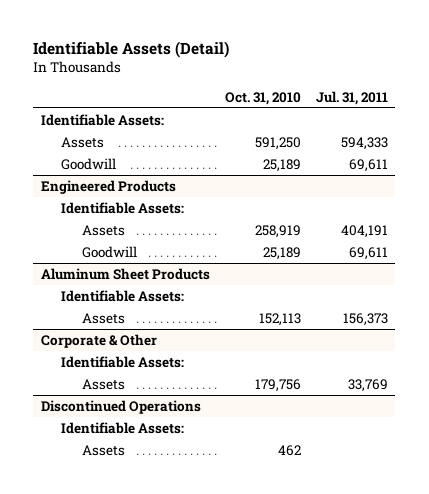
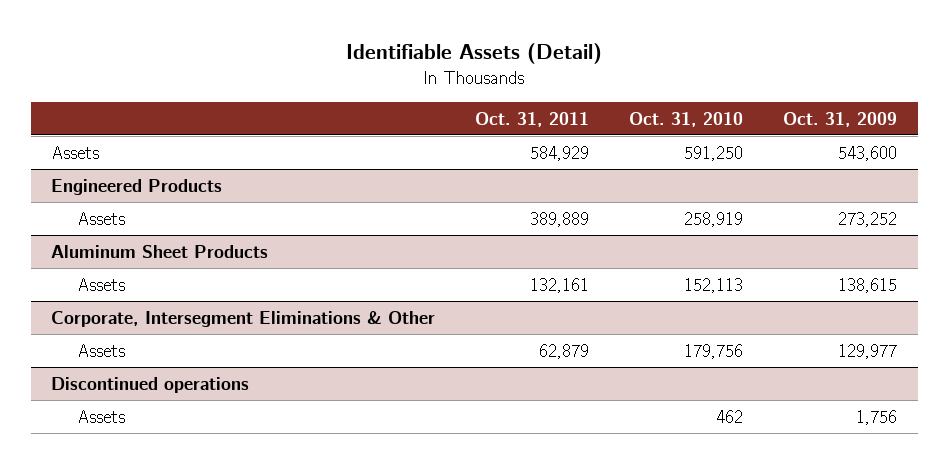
- | Oct. 31, 2010 | Jul. 31, 2011
+ | Oct. 31, 2011 | Oct. 31, 2010 | Oct. 31, 2009
- Identifiable Assets:
- Goodwill | 25,189 | 69,611
@ Engineered Products
- Identifiable Assets:
- Goodwill | 25,189 | 69,611
@ Aluminum Sheet Products
- Identifiable Assets:
- Corporate & Other
- Identifiable Assets:
+ Corporate, Intersegment Eliminations & Other
- Discontinued Operations
- Identifiable Assets:
+ Discontinued operations

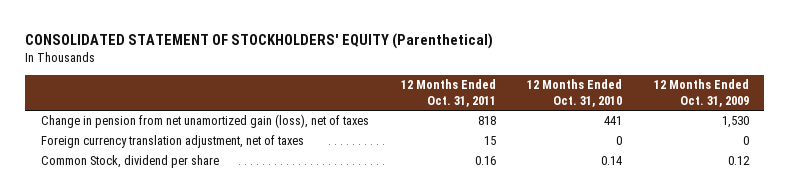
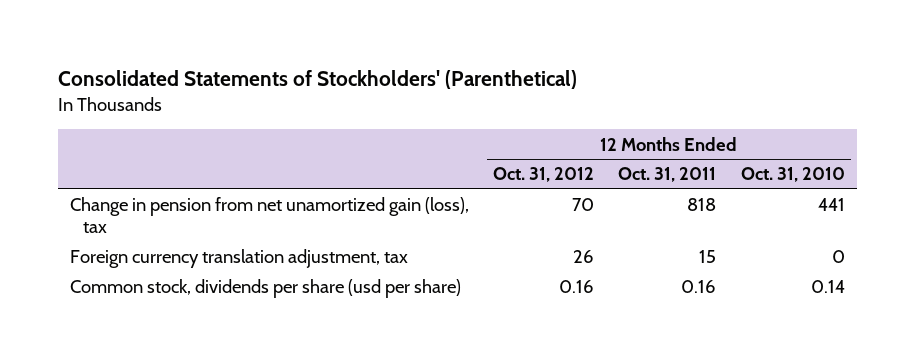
- CONSOLIDATED STATEMENT OF STOCKHOLDERS' EQUITY (Parenthetical)
+ Consolidated Statements of Stockholders' (Parenthetical)
- | 12 Months Ended Oct. 31, 2011 | 12 Months Ended Oct. 31, 2010 | 12 Months Ended Oct. 31, 2009
+ | 12 Months Ended Oct. 31, 2012 | 12 Months Ended Oct. 31, 2011 | 12 Months Ended Oct. 31, 2010
- Change in pension from net unamortized gain (loss), net of taxes | 818 | 441 | 1,530
- Foreign currency translation adjustment, net of taxes | 15 | 0 | 0
- Common Stock, dividend per share | 0.16 | 0.14 | 0.12
+ Change in pension from net unamortized gain (loss), tax | 70 | 818 | 441
+ Foreign currency translation adjustment, tax | 26 | 15 | 0
+ Common stock, dividends per share (usd per share) | 0.16 | 0.16 | 0.14

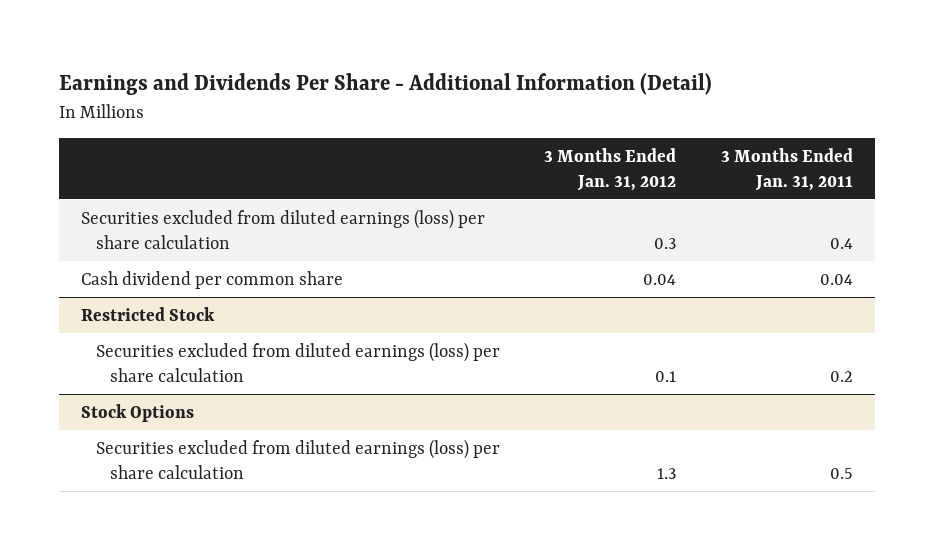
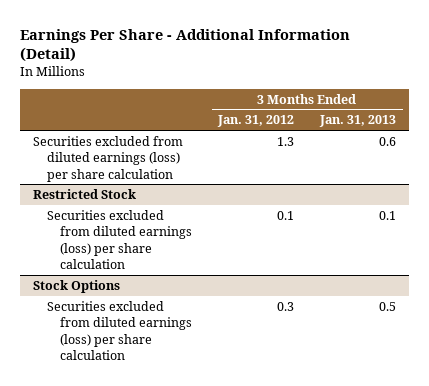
- Earnings and Dividends Per Share - Additional Information (Detail)
+ Earnings Per Share - Additional Information (Detail)
- | 3 Months Ended Jan. 31, 2012 | 3 Months Ended Jan. 31, 2011
+ | 3 Months Ended Jan. 31, 2012 | 3 Months Ended Jan. 31, 2013
- Securities excluded from diluted earnings (loss) per share calculation | 0.3 | 0.4
- Cash dividend per common share | 0.04 | 0.04
+ Securities excluded from diluted earnings (loss) per share calculation | 1.3 | 0.6
@ Stock Options
- Securities excluded from diluted earnings (loss) per share calculation | 1.3 | 0.5
+ Securities excluded from diluted earnings (loss) per share calculation | 0.3 | 0.5

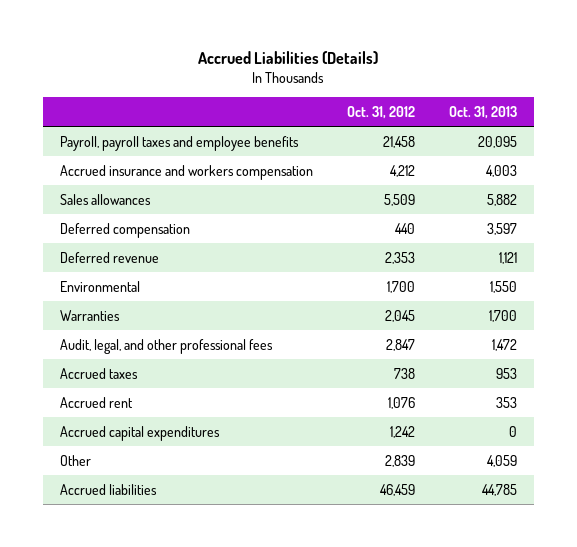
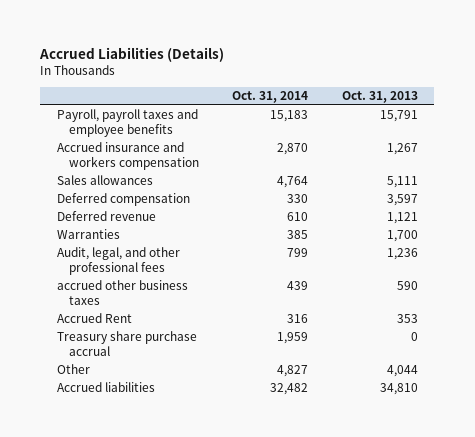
- | Oct. 31, 2012 | Oct. 31, 2013
+ | Oct. 31, 2014 | Oct. 31, 2013
- Payroll, payroll taxes and employee benefits | 21,458 | 20,095
- Accrued insurance and workers compensation | 4,212 | 4,003
- Sales allowances | 5,509 | 5,882
+ Payroll, payroll taxes and employee benefits | 15,183 | 15,791
+ Accrued insurance and workers compensation | 2,870 | 1,267
+ Sales allowances | 4,764 | 5,111
- Environmental | 1,700 | 1,550
- Audit, legal, and other professional fees | 2,847 | 1,472
- Accrued taxes | 738 | 953
- Accrued rent | 1,076 | 353
- Accrued capital expenditures | 1,242 | 0
- Other | 2,839 | 4,059
- Accrued liabilities | 46,459 | 44,785
+ Audit, legal, and other professional fees | 799 | 1,236
+ accrued other business taxes | 439 | 590
+ Accrued Rent | 316 | 353
+ Treasury share purchase accrual | 1,959 | 0
+ Other | 4,827 | 4,044
+ Accrued liabilities | 32,482 | 34,810

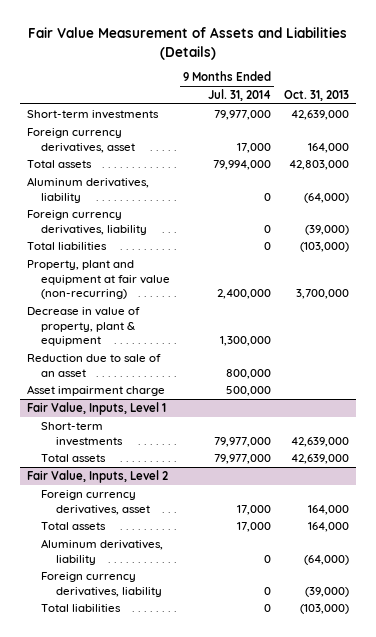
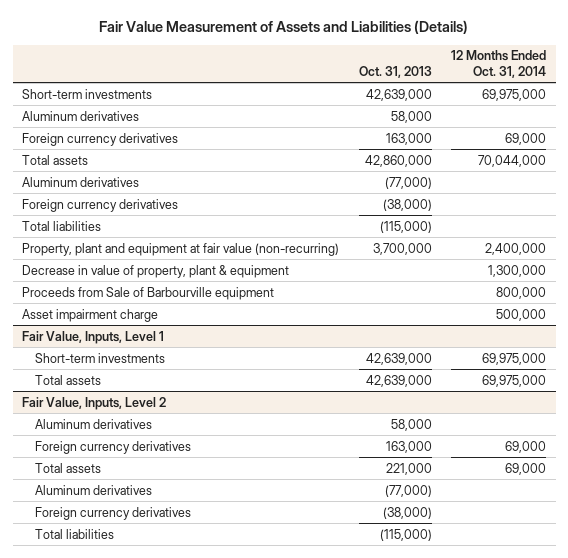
- | 9 Months Ended Jul. 31, 2014 | Oct. 31, 2013
+ | Oct. 31, 2013 | 12 Months Ended Oct. 31, 2014
- Foreign currency derivatives, asset | 17,000 | 164,000
- Total assets | 79,994,000 | 42,803,000
- Aluminum derivatives, liability | 0 | (64,000)
- Foreign currency derivatives, liability | 0 | (39,000)
- Total liabilities | 0 | (103,000)
+ Aluminum derivatives | 58,000 |
+ Foreign currency derivatives | 163,000 | 69,000
+ Total assets | 42,860,000 | 70,044,000
+ Aluminum derivatives | (77,000) |
+ Foreign currency derivatives | (38,000) |
+ Total liabilities | (115,000) |
- Reduction due to sale of an asset | 800,000 |
+ Proceeds from Sale of Barbourville equipment | | 800,000
@ Fair Value, Inputs, Level 2
- Foreign currency derivatives, asset | 17,000 | 164,000
- Total assets | 17,000 | 164,000
- Aluminum derivatives, liability | 0 | (64,000)
- Foreign currency derivatives, liability | 0 | (39,000)
- Total liabilities | 0 | (103,000)
+ Aluminum derivatives | 58,000 |
+ Foreign currency derivatives | 163,000 | 69,000
+ Total assets | 221,000 | 69,000
+ Aluminum derivatives | (77,000) |
+ Foreign currency derivatives | (38,000) |
+ Total liabilities | (115,000) |

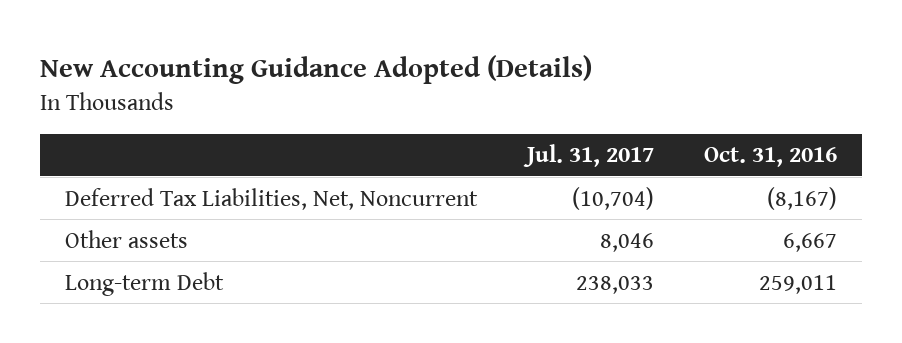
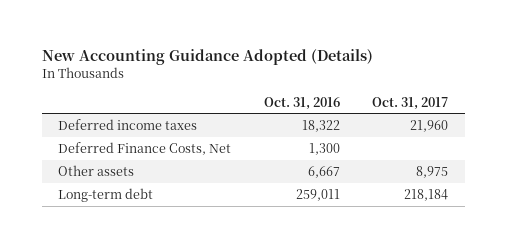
- | Jul. 31, 2017 | Oct. 31, 2016
+ | Oct. 31, 2016 | Oct. 31, 2017
- Deferred Tax Liabilities, Net, Noncurrent | (10,704) | (8,167)
+ Deferred income taxes | 18,322 | 21,960
+ Deferred Finance Costs, Net | 1,300 |
- Long-term Debt | 238,033 | 259,011
+ Long-term debt | 259,011 | 218,184

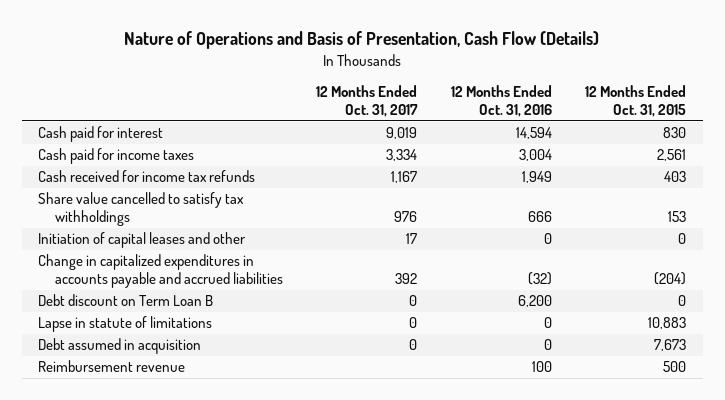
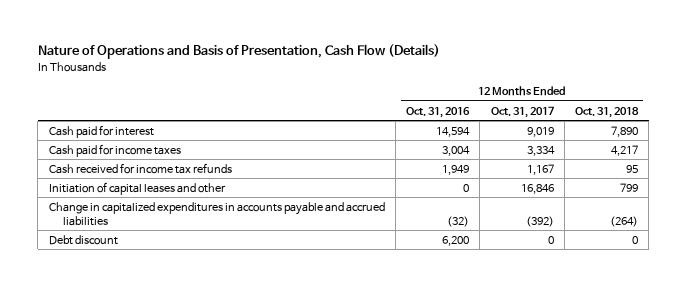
- | 12 Months Ended Oct. 31, 2017 | 12 Months Ended Oct. 31, 2016 | 12 Months Ended Oct. 31, 2015
+ | 12 Months Ended Oct. 31, 2016 | 12 Months Ended Oct. 31, 2017 | 12 Months Ended Oct. 31, 2018
- Share value cancelled to satisfy tax withholdings | 976 | 666 | 153
- Initiation of capital leases and other | 17 | 0 | 0
- Change in capitalized expenditures in accounts payable and accrued liabilities | 392 | (32) | (204)
- Debt discount on Term Loan B | 0 | 6,200 | 0
- Lapse in statute of limitations | 0 | 0 | 10,883
- Debt assumed in acquisition | 0 | 0 | 7,673
- Reimbursement revenue | | 100 | 500
+ Initiation of capital leases and other | 0 | 16,846 | 799
+ Change in capitalized expenditures in accounts payable and accrued liabilities | (32) | (392) | (264)
+ Debt discount | 6,200 | 0 | 0

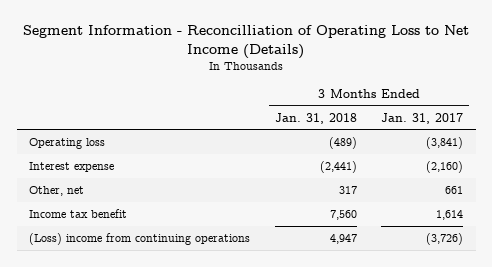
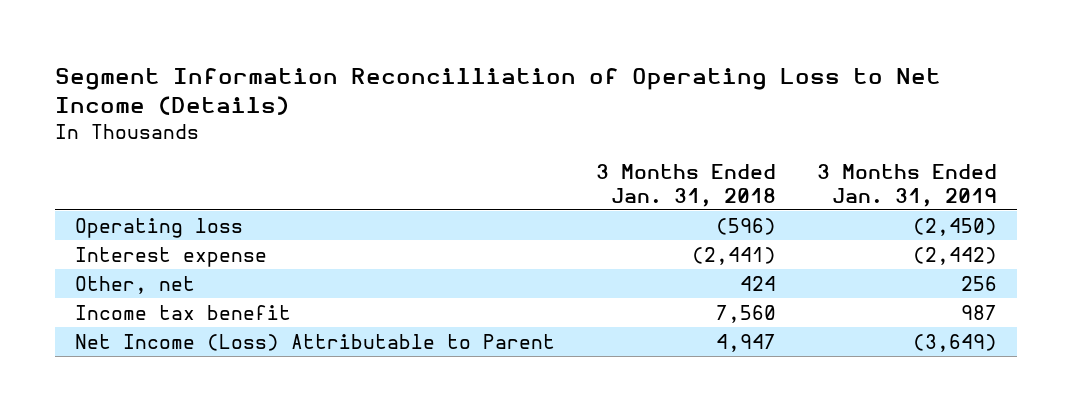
- Segment Information - Reconcilliation of Operating Loss to Net Income (Details)
+ Segment Information Reconcilliation of Operating Loss to Net Income (Details)
- | 3 Months Ended Jan. 31, 2018 | 3 Months Ended Jan. 31, 2017
+ | 3 Months Ended Jan. 31, 2018 | 3 Months Ended Jan. 31, 2019
- Operating loss | (489) | (3,841)
+ Operating loss | (596) | (2,450)
- Other, net | 317 | 661
+ Other, net | 424 | 256
- (Loss) income from continuing operations | 4,947 | (3,726)
+ Net Income (Loss) Attributable to Parent | 4,947 | (3,649)

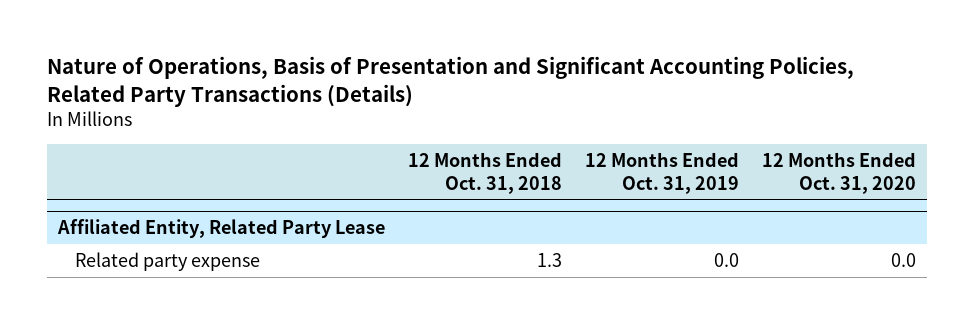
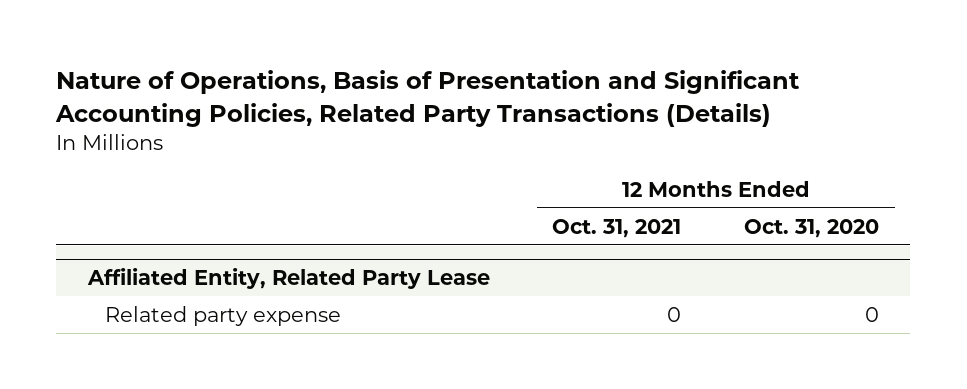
- | 12 Months Ended Oct. 31, 2018 | 12 Months Ended Oct. 31, 2019 | 12 Months Ended Oct. 31, 2020
+ | 12 Months Ended Oct. 31, 2021 | 12 Months Ended Oct. 31, 2020
@ Affiliated Entity, Related Party Lease
- Related party expense | 1.3 | 0.0 | 0.0
+ Related party expense | 0 | 0

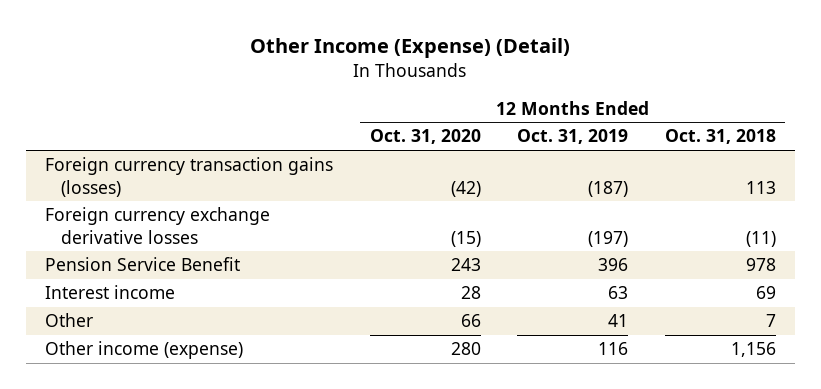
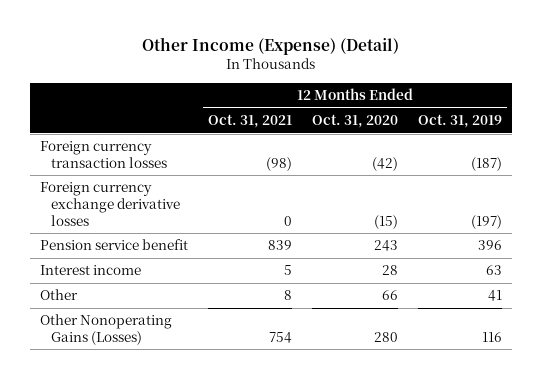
- | 12 Months Ended Oct. 31, 2020 | 12 Months Ended Oct. 31, 2019 | 12 Months Ended Oct. 31, 2018
+ | 12 Months Ended Oct. 31, 2021 | 12 Months Ended Oct. 31, 2020 | 12 Months Ended Oct. 31, 2019
- Foreign currency transaction gains (losses) | (42) | (187) | 113
+ Foreign currency transaction losses | (98) | (42) | (187)
- Pension Service Benefit | 243 | 396 | 978
+ Pension service benefit | 839 | 243 | 396
- Other income (expense) | 280 | 116 | 1,156
+ Other Nonoperating Gains (Losses) | 754 | 280 | 116

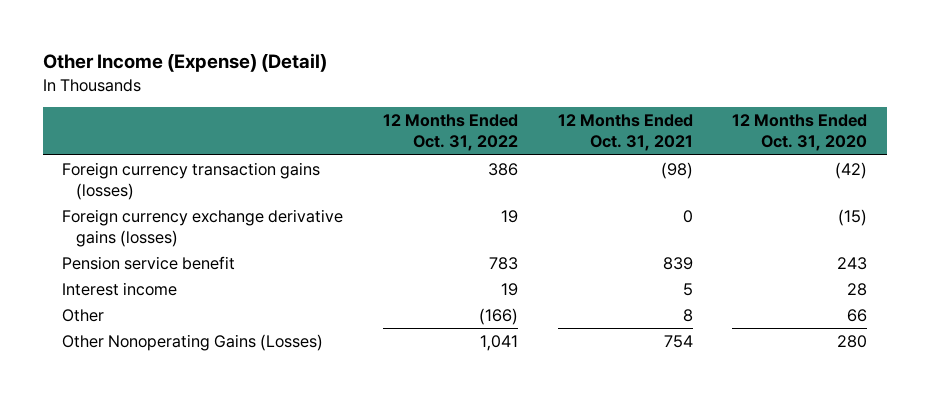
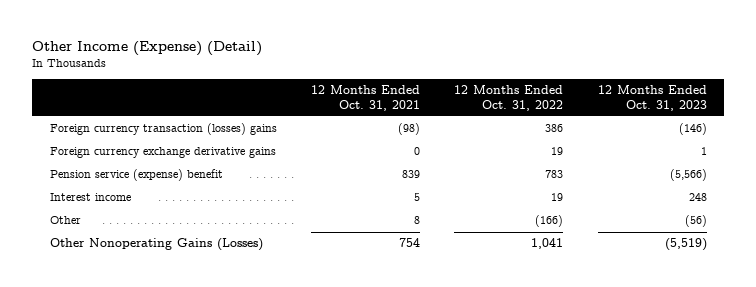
- | 12 Months Ended Oct. 31, 2022 | 12 Months Ended Oct. 31, 2021 | 12 Months Ended Oct. 31, 2020
+ | 12 Months Ended Oct. 31, 2021 | 12 Months Ended Oct. 31, 2022 | 12 Months Ended Oct. 31, 2023
- Foreign currency transaction gains (losses) | 386 | (98) | (42)
- Foreign currency exchange derivative gains (losses) | 19 | 0 | (15)
- Pension service benefit | 783 | 839 | 243
+ Foreign currency transaction (losses) gains | (98) | 386 | (146)
+ Foreign currency exchange derivative gains | 0 | 19 | 1
+ Pension service (expense) benefit | 839 | 783 | (5,566)

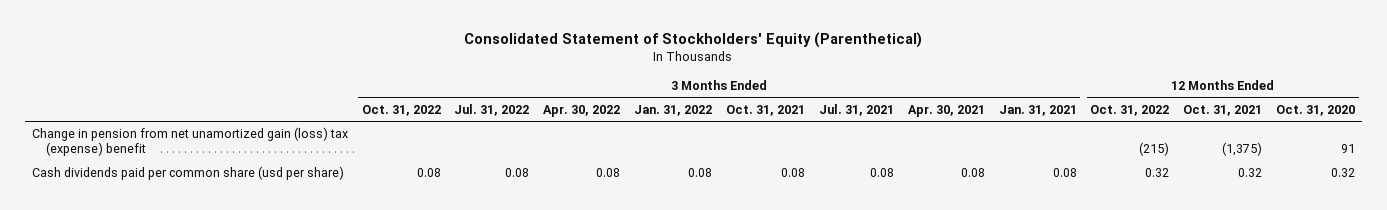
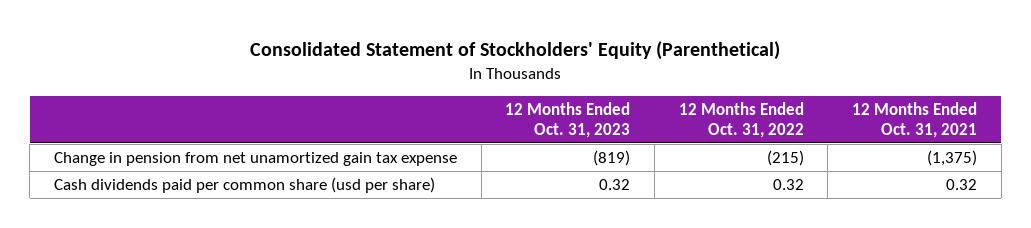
- | 3 Months Ended Oct. 31, 2022 | 3 Months Ended Jul. 31, 2022 | 3 Months Ended Apr. 30, 2022 | 3 Months Ended Jan. 31, 2022 | 3 Months Ended Oct. 31, 2021 | 3 Months Ended Jul. 31, 2021 | 3 Months Ended Apr. 30, 2021 | 3 Months Ended Jan. 31, 2021 | 12 Months Ended Oct. 31, 2022 | 12 Months Ended Oct. 31, 2021 | 12 Months Ended Oct. 31, 2020
+ | 12 Months Ended Oct. 31, 2023 | 12 Months Ended Oct. 31, 2022 | 12 Months Ended Oct. 31, 2021
- Change in pension from net unamortized gain (loss) tax (expense) benefit | | | | | | | | | (215) | (1,375) | 91
+ Change in pension from net unamortized gain tax expense | (819) | (215) | (1,375)

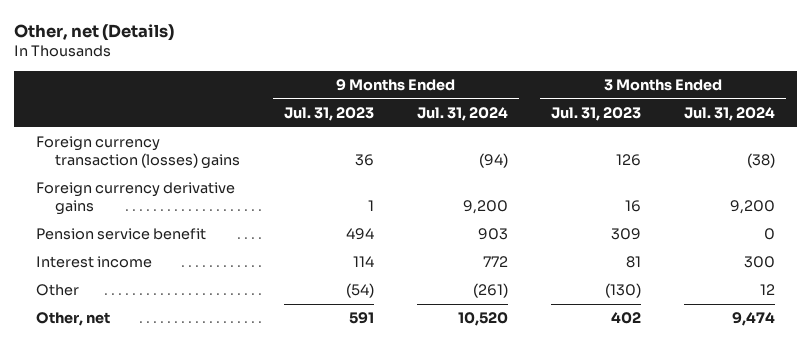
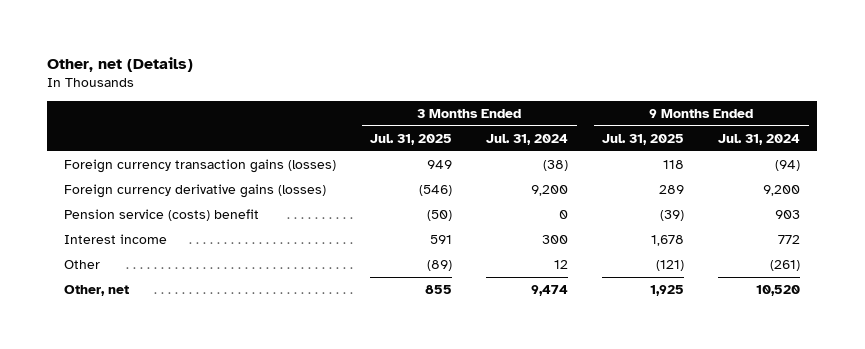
- | 9 Months Ended Jul. 31, 2023 | 9 Months Ended Jul. 31, 2024 | 3 Months Ended Jul. 31, 2023 | 3 Months Ended Jul. 31, 2024
+ | 3 Months Ended Jul. 31, 2025 | 3 Months Ended Jul. 31, 2024 | 9 Months Ended Jul. 31, 2025 | 9 Months Ended Jul. 31, 2024
- Foreign currency transaction (losses) gains | 36 | (94) | 126 | (38)
- Foreign currency derivative gains | 1 | 9,200 | 16 | 9,200
- Pension service benefit | 494 | 903 | 309 | 0
+ Foreign currency transaction gains (losses) | 949 | (38) | 118 | (94)
+ Foreign currency derivative gains (losses) | (546) | 9,200 | 289 | 9,200
+ Pension service (costs) benefit | (50) | 0 | (39) | 903

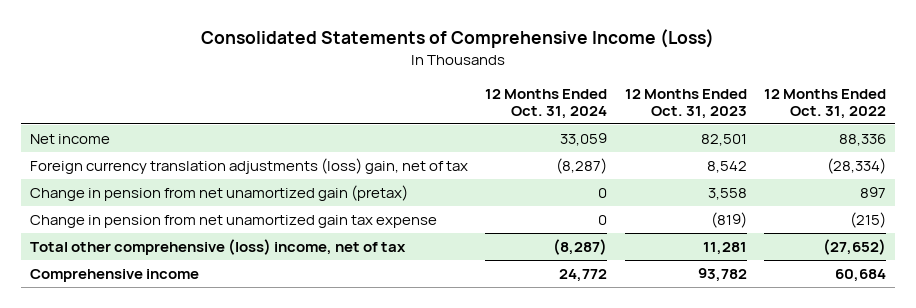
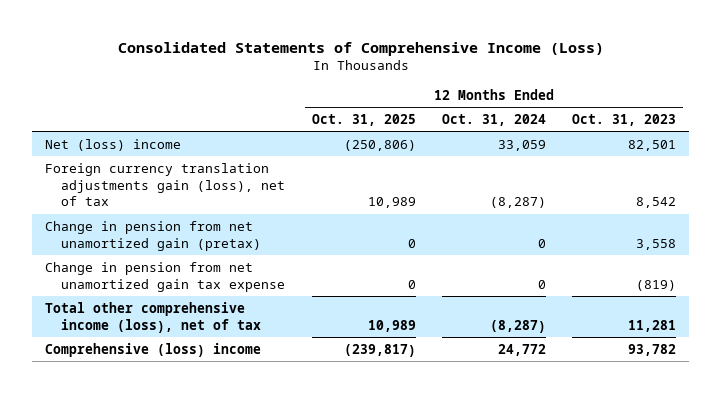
- | 12 Months Ended Oct. 31, 2024 | 12 Months Ended Oct. 31, 2023 | 12 Months Ended Oct. 31, 2022
+ | 12 Months Ended Oct. 31, 2025 | 12 Months Ended Oct. 31, 2024 | 12 Months Ended Oct. 31, 2023
- Net income | 33,059 | 82,501 | 88,336
- Foreign currency translation adjustments (loss) gain, net of tax | (8,287) | 8,542 | (28,334)
+ Net (loss) income | (250,806) | 33,059 | 82,501
+ Foreign currency translation adjustments gain (loss), net of tax | 10,989 | (8,287) | 8,542
- Total other comprehensive (loss) income, net of tax | (8,287) | 11,281 | (27,652)
- Comprehensive income | 24,772 | 93,782 | 60,684
+ Total other comprehensive income (loss), net of tax | 10,989 | (8,287) | 11,281
+ Comprehensive (loss) income | (239,817) | 24,772 | 93,782

